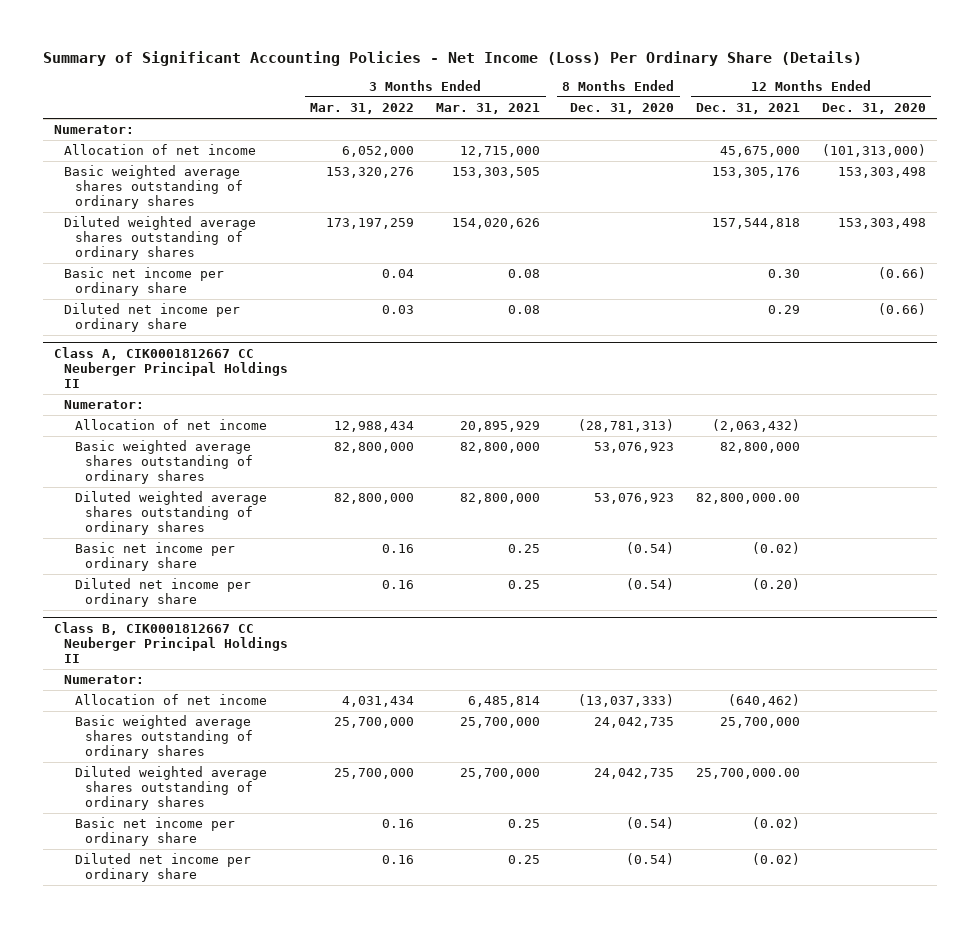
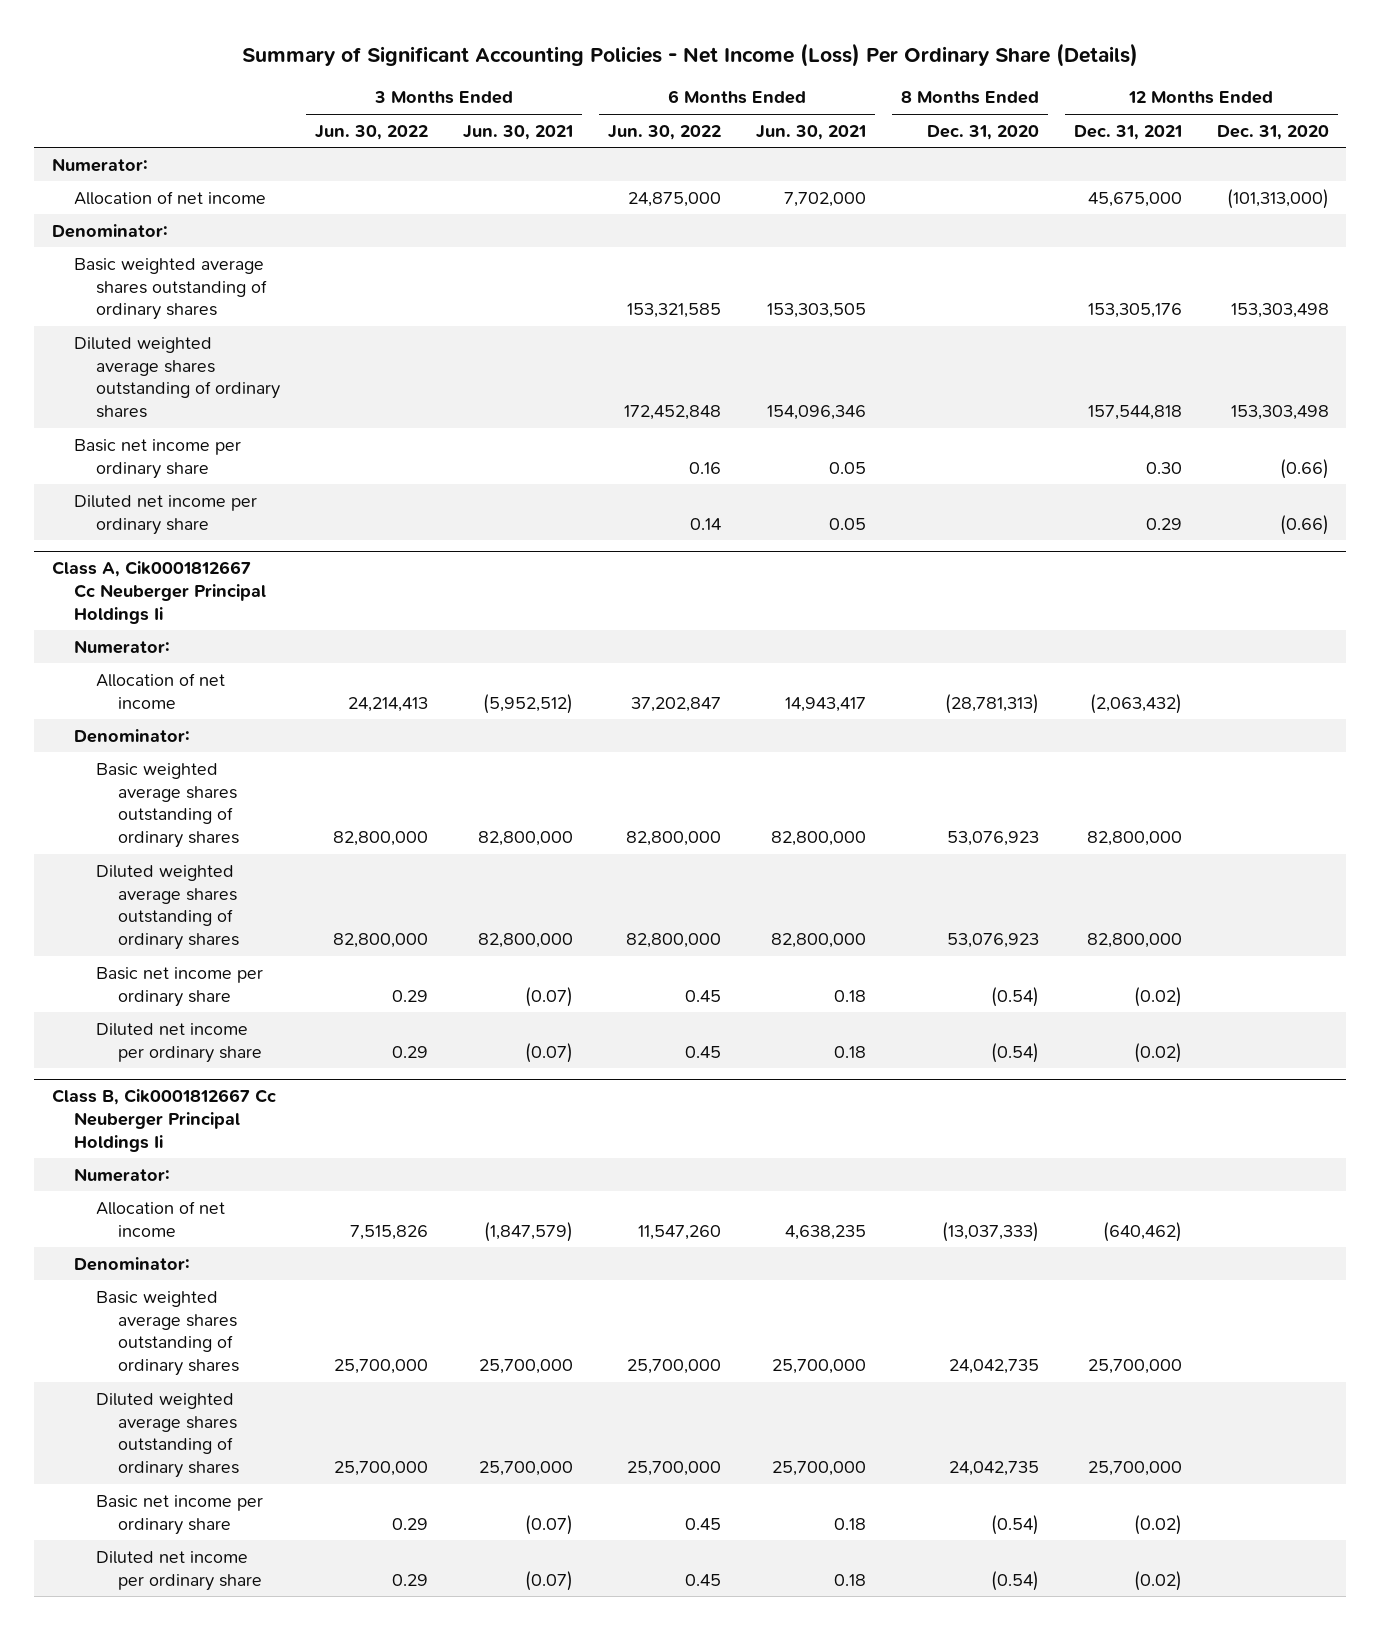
- | 3 Months Ended Mar. 31, 2022 | 3 Months Ended Mar. 31, 2021 | 8 Months Ended Dec. 31, 2020 | 12 Months Ended Dec. 31, 2021 | 12 Months Ended Dec. 31, 2020
+ | 3 Months Ended Jun. 30, 2022 | 3 Months Ended Jun. 30, 2021 | 6 Months Ended Jun. 30, 2022 | 6 Months Ended Jun. 30, 2021 | 8 Months Ended Dec. 31, 2020 | 12 Months Ended Dec. 31, 2021 | 12 Months Ended Dec. 31, 2020
+ Denominator:
- Class A, CIK0001812667 CC Neuberger Principal Holdings II
+ Class A, Cik0001812667 Cc Neuberger Principal Holdings Ii
+ Denominator:
- Diluted weighted average shares outstanding of ordinary shares | 82,800,000 | 82,800,000 | 53,076,923 | 82,800,000.00 |
+ Diluted weighted average shares outstanding of ordinary shares | 82,800,000 | 82,800,000 | 82,800,000 | 82,800,000 | 53,076,923 | 82,800,000 |
- Diluted net income per ordinary share | 0.16 | 0.25 | (0.54) | (0.20) |
- Class B, CIK0001812667 CC Neuberger Principal Holdings II
+ Diluted net income per ordinary share | 0.29 | (0.07) | 0.45 | 0.18 | (0.54) | (0.02) |
+ Class B, Cik0001812667 Cc Neuberger Principal Holdings Ii
+ Denominator:
- Diluted weighted average shares outstanding of ordinary shares | 25,700,000 | 25,700,000 | 24,042,735 | 25,700,000.00 |
+ Diluted weighted average shares outstanding of ordinary shares | 25,700,000 | 25,700,000 | 25,700,000 | 25,700,000 | 24,042,735 | 25,700,000 |

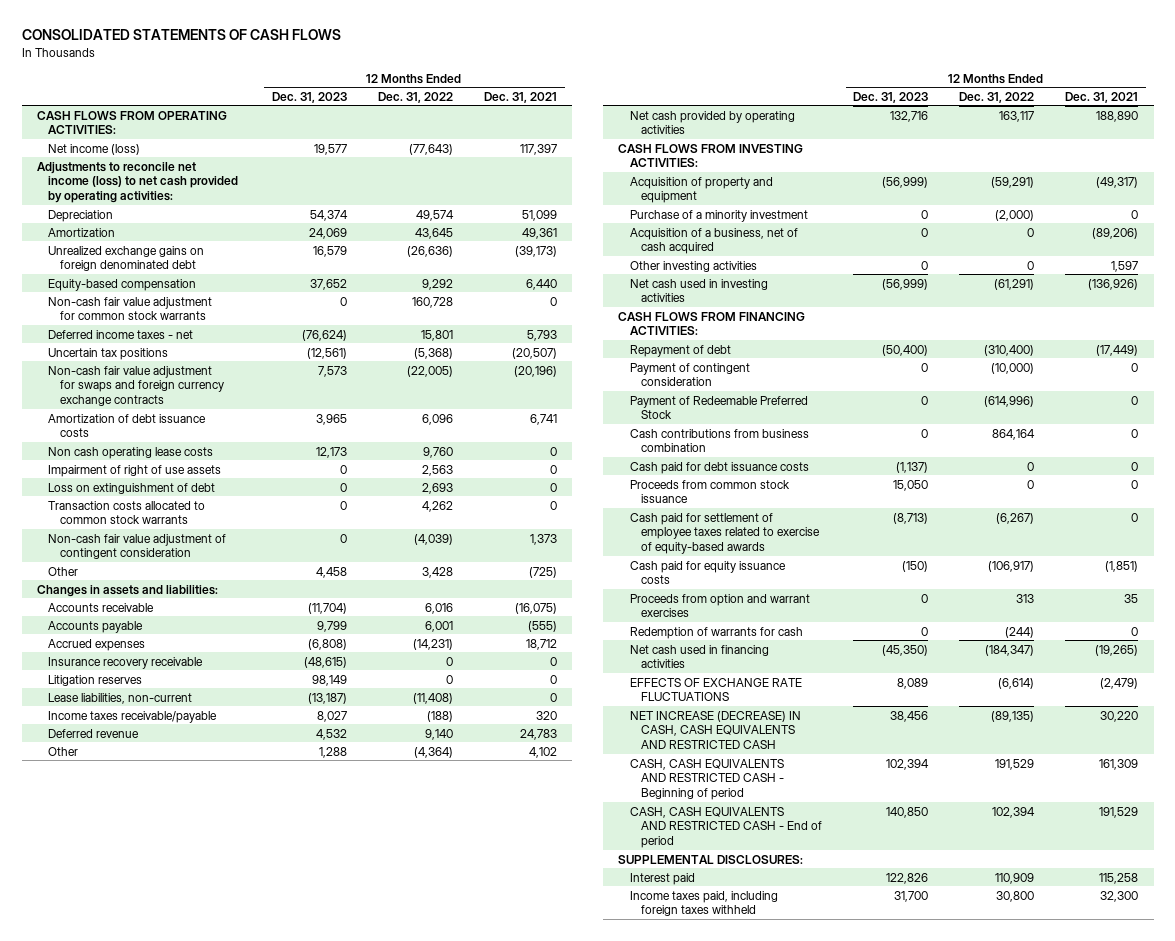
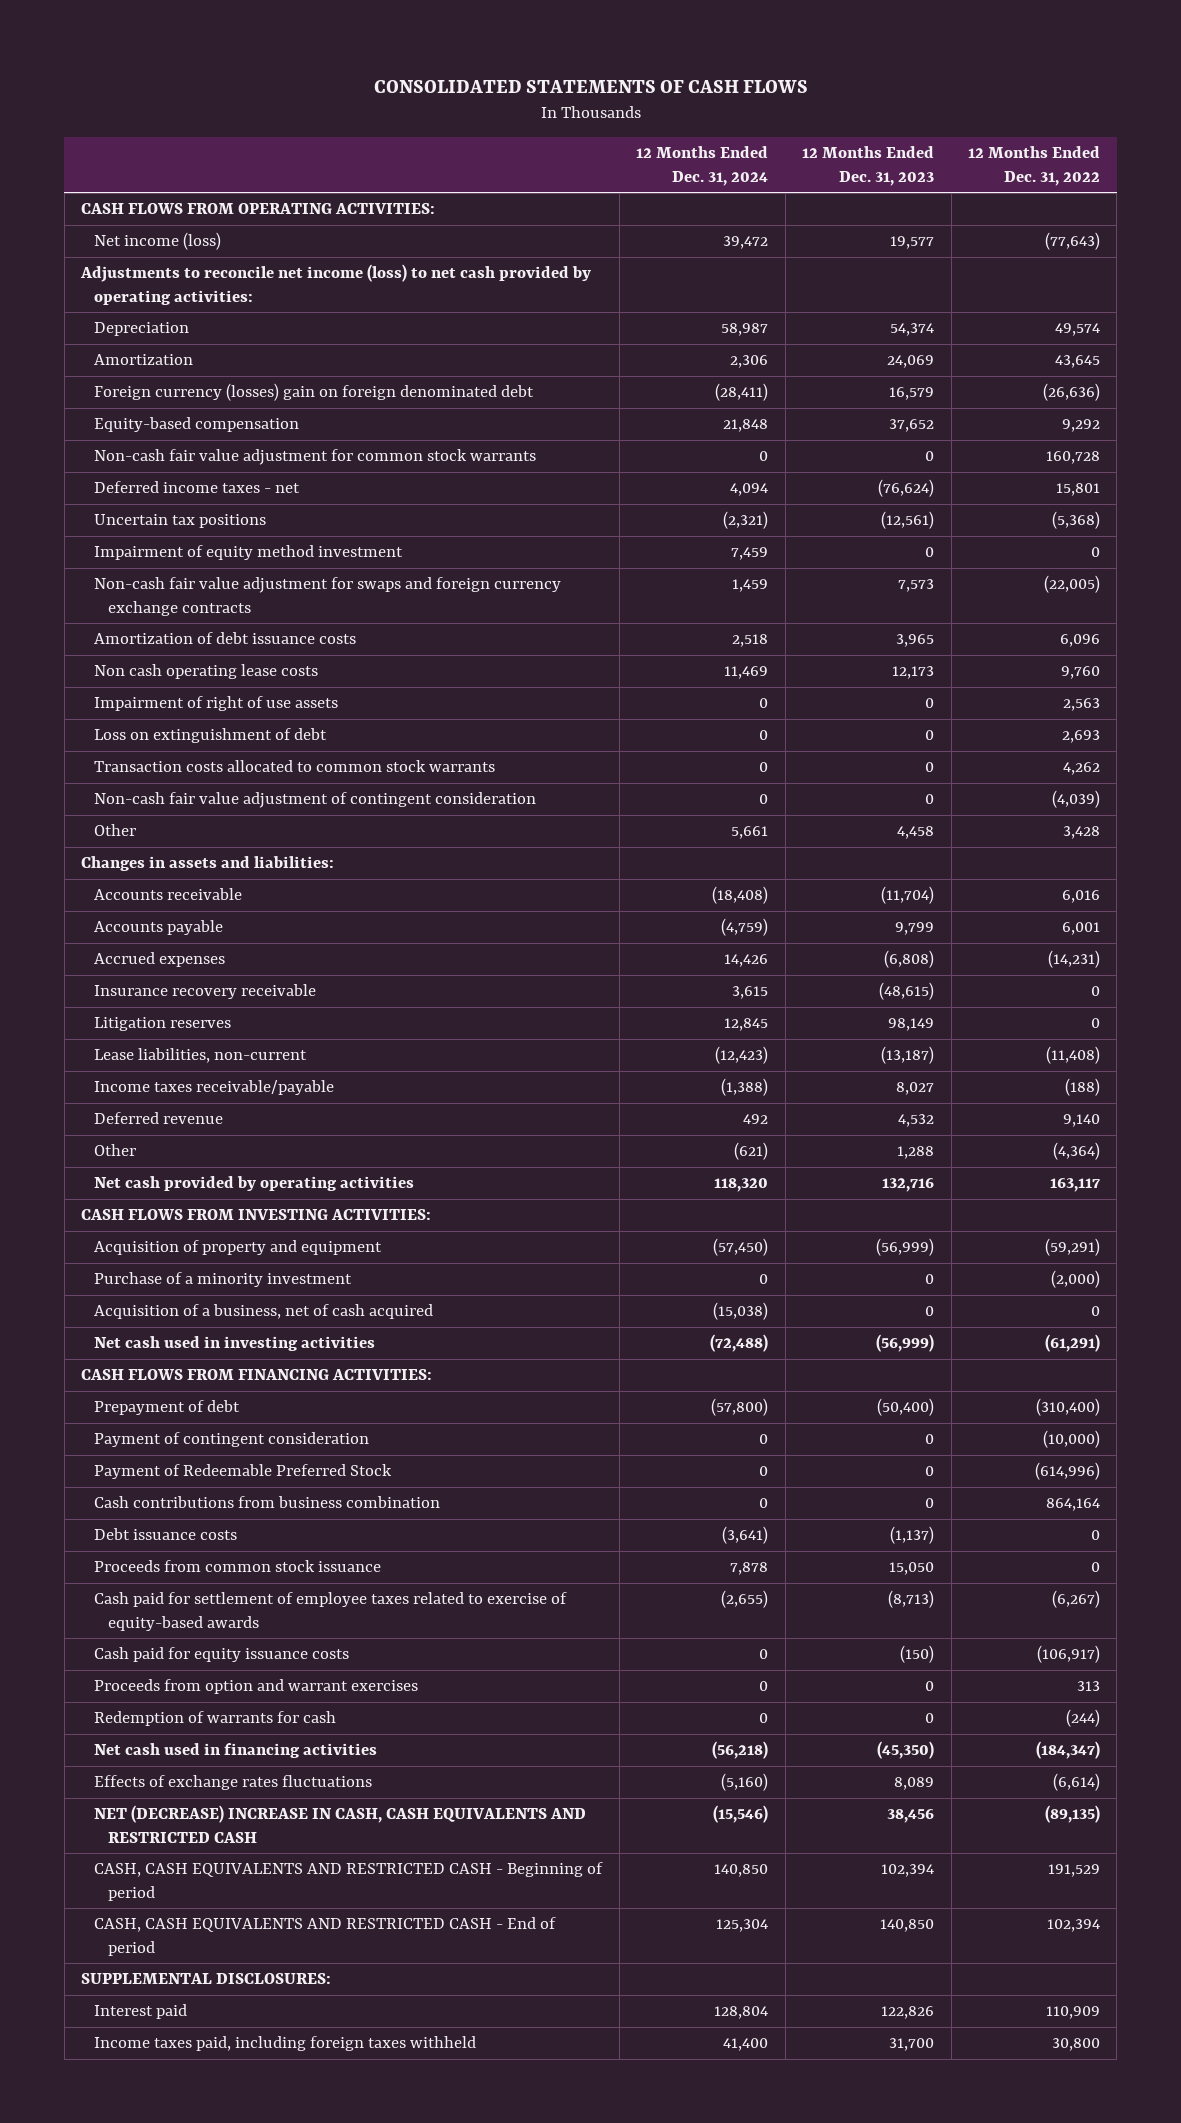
- | 12 Months Ended Dec. 31, 2023 | 12 Months Ended Dec. 31, 2022 | 12 Months Ended Dec. 31, 2021
+ | 12 Months Ended Dec. 31, 2024 | 12 Months Ended Dec. 31, 2023 | 12 Months Ended Dec. 31, 2022
- Unrealized exchange gains on foreign denominated debt | 16,579 | (26,636) | (39,173)
+ Foreign currency (losses) gain on foreign denominated debt | (28,411) | 16,579 | (26,636)
+ Impairment of equity method investment | 7,459 | 0 | 0
- Other investing activities | 0 | 0 | 1,597
- Repayment of debt | (50,400) | (310,400) | (17,449)
+ Prepayment of debt | (57,800) | (50,400) | (310,400)
- Cash paid for debt issuance costs | (1,137) | 0 | 0
+ Debt issuance costs | (3,641) | (1,137) | 0
- EFFECTS OF EXCHANGE RATE FLUCTUATIONS | 8,089 | (6,614) | (2,479)
- NET INCREASE (DECREASE) IN CASH, CASH EQUIVALENTS AND RESTRICTED CASH | 38,456 | (89,135) | 30,220
+ Effects of exchange rates fluctuations | (5,160) | 8,089 | (6,614)
+ NET (DECREASE) INCREASE IN CASH, CASH EQUIVALENTS AND RESTRICTED CASH | (15,546) | 38,456 | (89,135)

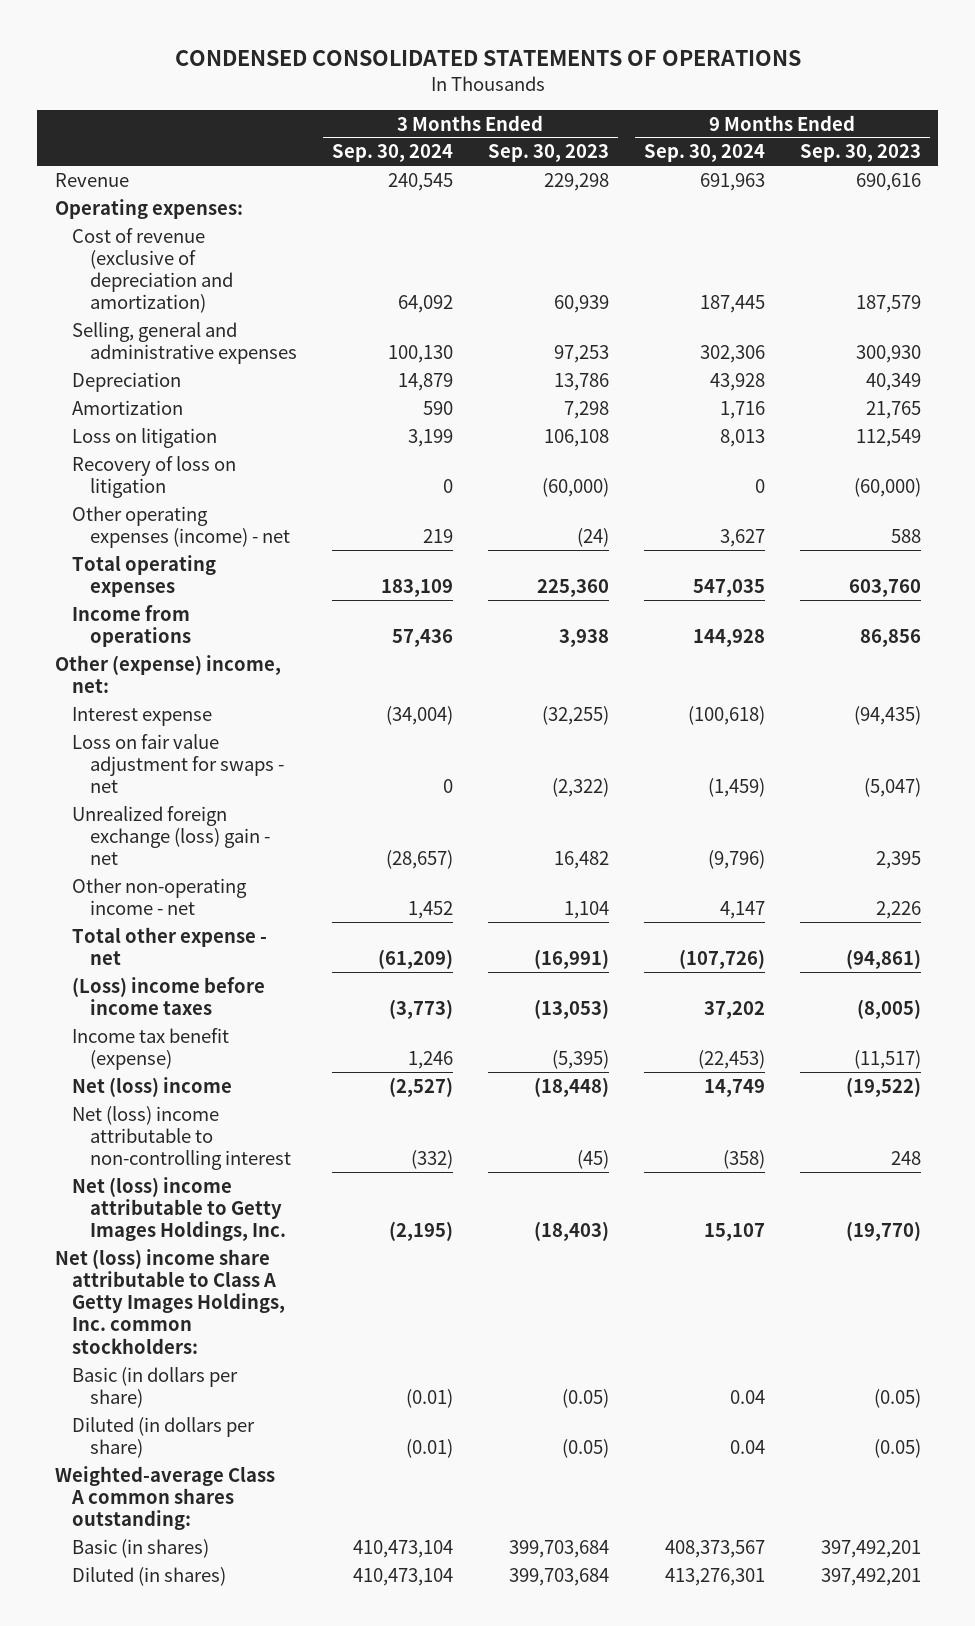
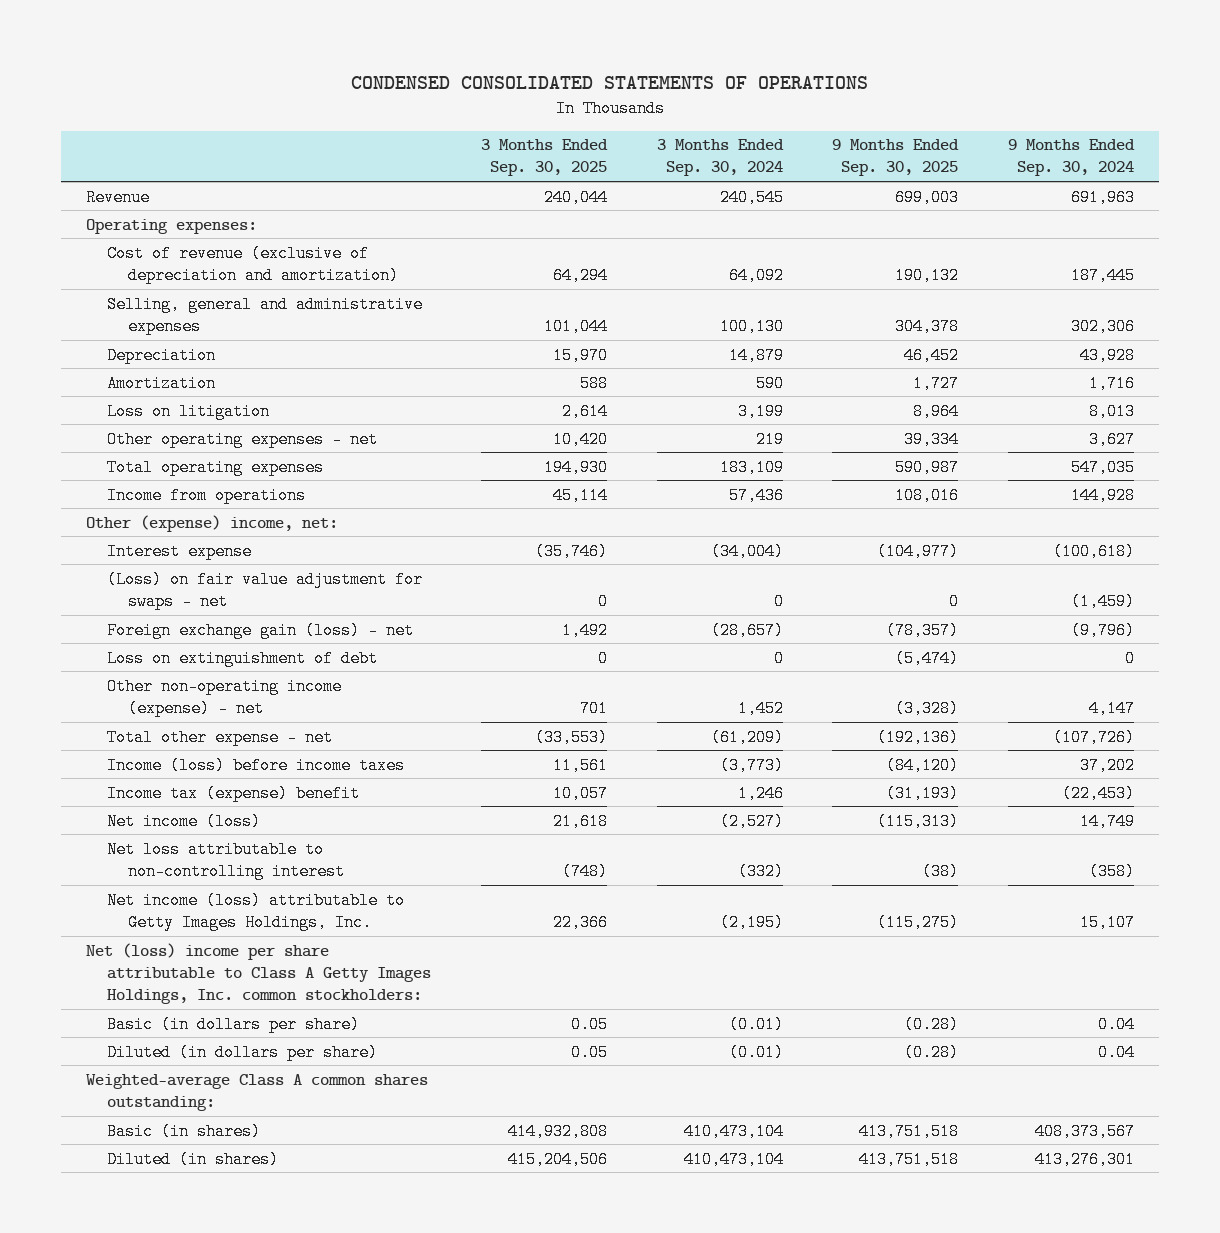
- | 3 Months Ended Sep. 30, 2024 | 3 Months Ended Sep. 30, 2023 | 9 Months Ended Sep. 30, 2024 | 9 Months Ended Sep. 30, 2023
+ | 3 Months Ended Sep. 30, 2025 | 3 Months Ended Sep. 30, 2024 | 9 Months Ended Sep. 30, 2025 | 9 Months Ended Sep. 30, 2024
- Recovery of loss on litigation | 0 | (60,000) | 0 | (60,000)
- Other operating expenses (income) - net | 219 | (24) | 3,627 | 588
+ Other operating expenses - net | 10,420 | 219 | 39,334 | 3,627
- Loss on fair value adjustment for swaps - net | 0 | (2,322) | (1,459) | (5,047)
- Unrealized foreign exchange (loss) gain - net | (28,657) | 16,482 | (9,796) | 2,395
- Other non-operating income - net | 1,452 | 1,104 | 4,147 | 2,226
+ (Loss) on fair value adjustment for swaps - net | 0 | 0 | 0 | (1,459)
+ Foreign exchange gain (loss) - net | 1,492 | (28,657) | (78,357) | (9,796)
+ Loss on extinguishment of debt | 0 | 0 | (5,474) | 0
+ Other non-operating income (expense) - net | 701 | 1,452 | (3,328) | 4,147
- (Loss) income before income taxes | (3,773) | (13,053) | 37,202 | (8,005)
- Income tax benefit (expense) | 1,246 | (5,395) | (22,453) | (11,517)
- Net (loss) income | (2,527) | (18,448) | 14,749 | (19,522)
- Net (loss) income attributable to non-controlling interest | (332) | (45) | (358) | 248
- Net (loss) income attributable to Getty Images Holdings, Inc. | (2,195) | (18,403) | 15,107 | (19,770)
- Net (loss) income share attributable to Class A Getty Images Holdings, Inc. common stockholders:
+ Income (loss) before income taxes | 11,561 | (3,773) | (84,120) | 37,202
+ Income tax (expense) benefit | 10,057 | 1,246 | (31,193) | (22,453)
+ Net income (loss) | 21,618 | (2,527) | (115,313) | 14,749
+ Net loss attributable to non-controlling interest | (748) | (332) | (38) | (358)
+ Net income (loss) attributable to Getty Images Holdings, Inc. | 22,366 | (2,195) | (115,275) | 15,107
+ Net (loss) income per share attributable to Class A Getty Images Holdings, Inc. common stockholders:

